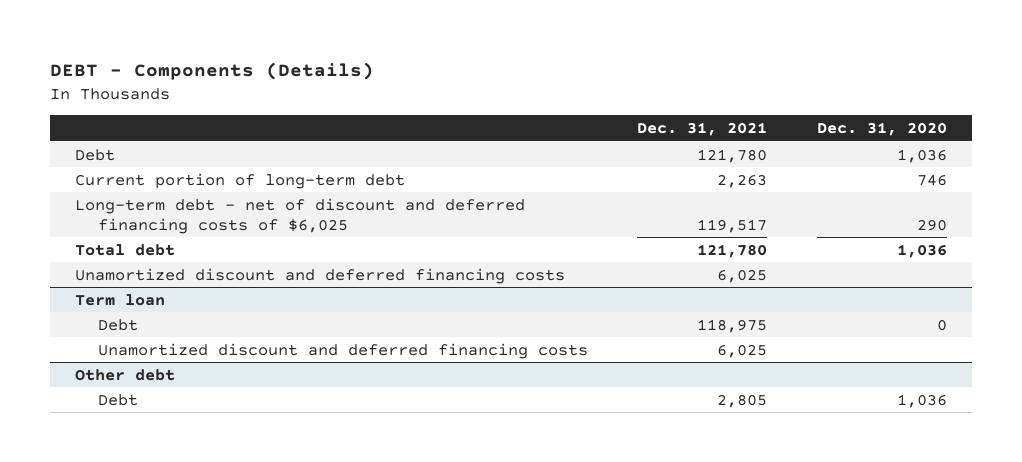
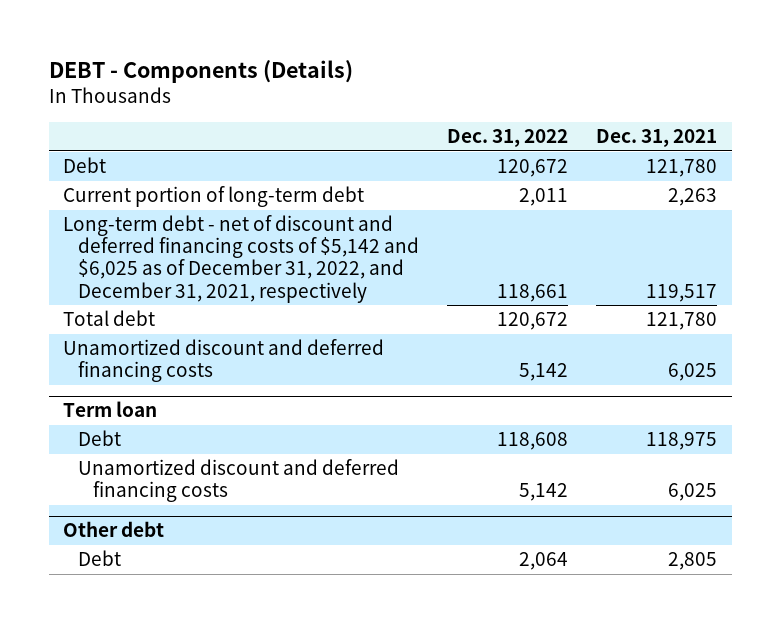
- | Dec. 31, 2021 | Dec. 31, 2020
+ | Dec. 31, 2022 | Dec. 31, 2021
- Long-term debt - net of discount and deferred financing costs of $6,025 | 119,517 | 290
+ Long-term debt - net of discount and deferred financing costs of $5,142 and $6,025 as of December 31, 2022, and December 31, 2021, respectively | 118,661 | 119,517

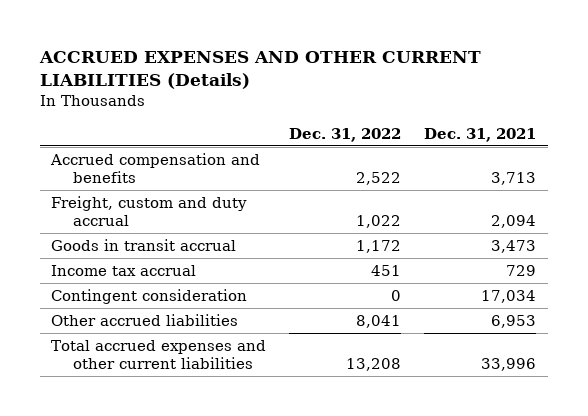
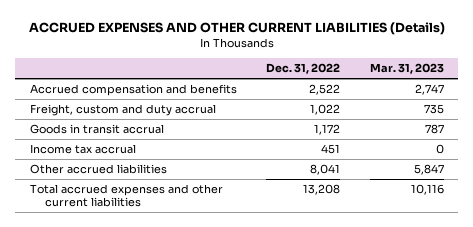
- | Dec. 31, 2022 | Dec. 31, 2021
+ | Dec. 31, 2022 | Mar. 31, 2023
- Contingent consideration | 0 | 17,034

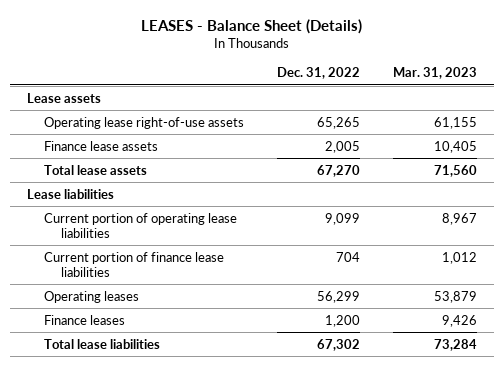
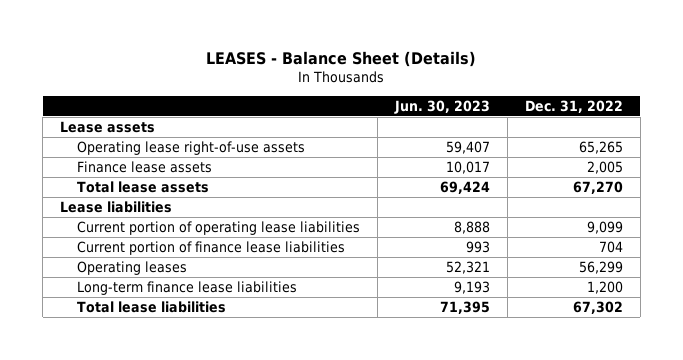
- | Dec. 31, 2022 | Mar. 31, 2023
+ | Jun. 30, 2023 | Dec. 31, 2022
- Finance leases | 1,200 | 9,426
+ Long-term finance lease liabilities | 9,193 | 1,200

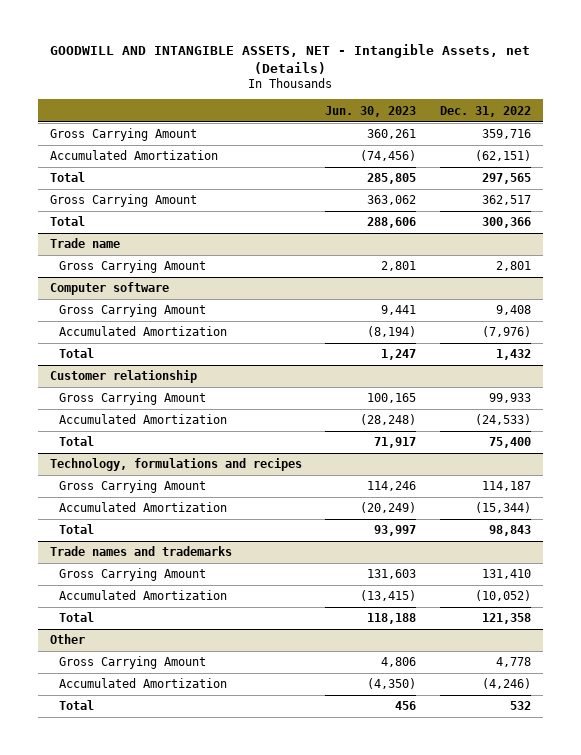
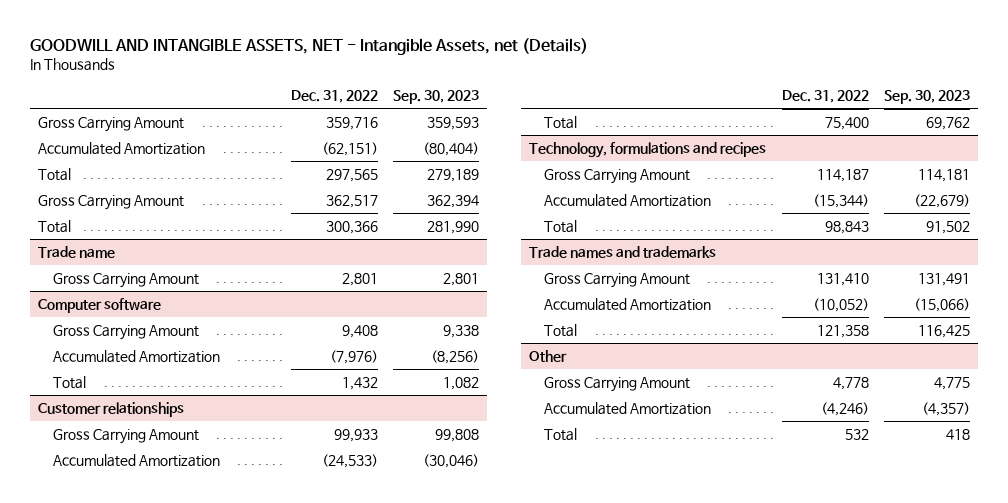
- | Jun. 30, 2023 | Dec. 31, 2022
+ | Dec. 31, 2022 | Sep. 30, 2023
- Customer relationship
+ Customer relationships

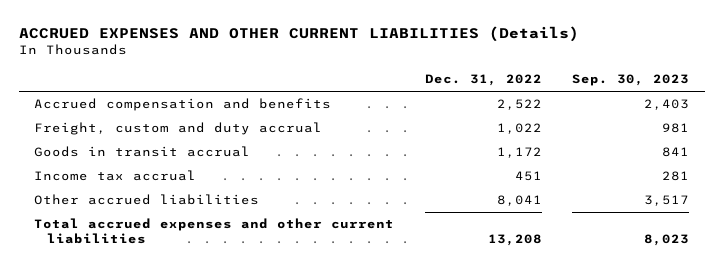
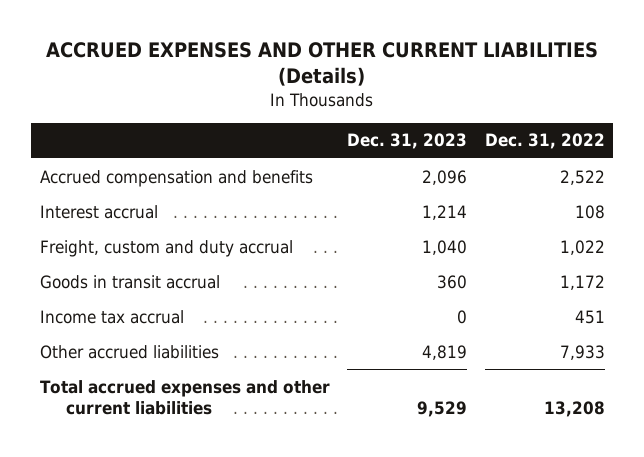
- | Dec. 31, 2022 | Sep. 30, 2023
+ | Dec. 31, 2023 | Dec. 31, 2022
+ Interest accrual | 1,214 | 108
- Other accrued liabilities | 8,041 | 3,517
+ Other accrued liabilities | 4,819 | 7,933

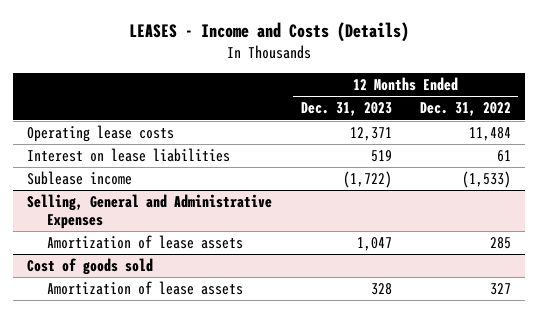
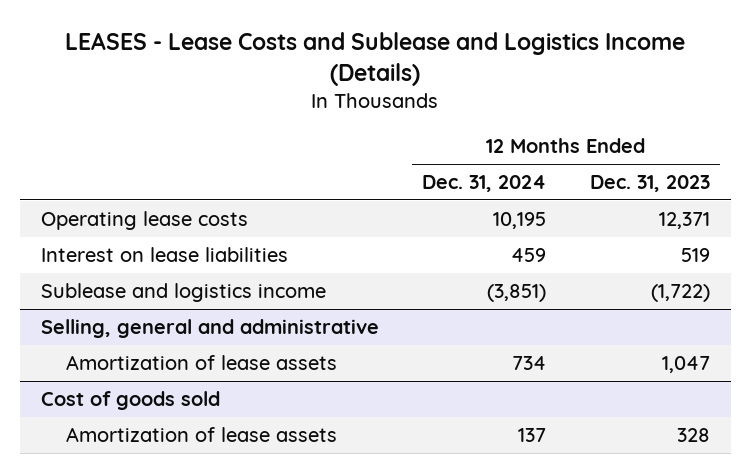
- LEASES - Income and Costs (Details)
+ LEASES - Lease Costs and Sublease and Logistics Income (Details)
- | 12 Months Ended Dec. 31, 2023 | 12 Months Ended Dec. 31, 2022
+ | 12 Months Ended Dec. 31, 2024 | 12 Months Ended Dec. 31, 2023
- Sublease income | (1,722) | (1,533)
- Selling, General and Administrative Expenses
+ Sublease and logistics income | (3,851) | (1,722)
+ Selling, general and administrative

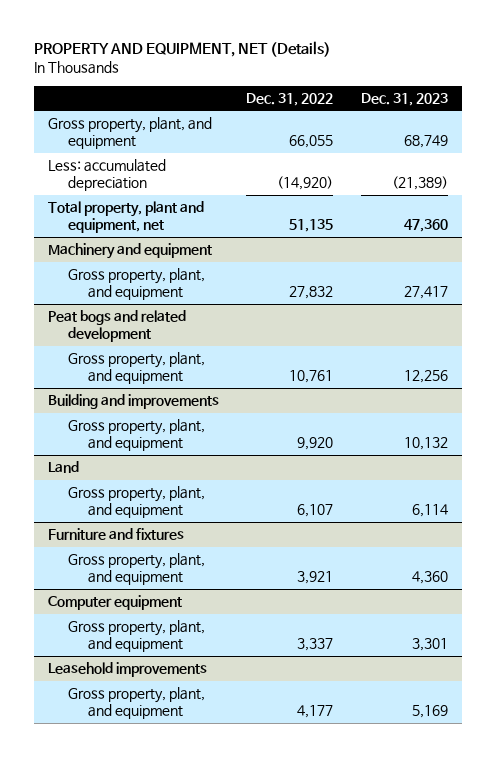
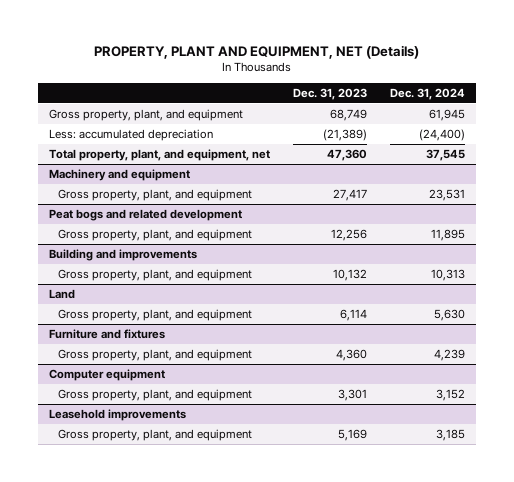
- PROPERTY AND EQUIPMENT, NET (Details)
+ PROPERTY, PLANT AND EQUIPMENT, NET (Details)
- | Dec. 31, 2022 | Dec. 31, 2023
+ | Dec. 31, 2023 | Dec. 31, 2024
- Total property, plant and equipment, net | 51,135 | 47,360
+ Total property, plant, and equipment, net | 47,360 | 37,545

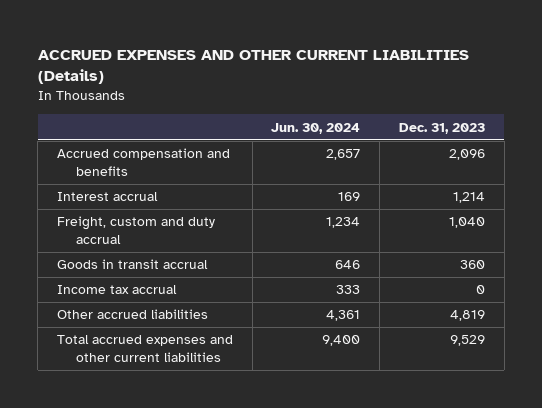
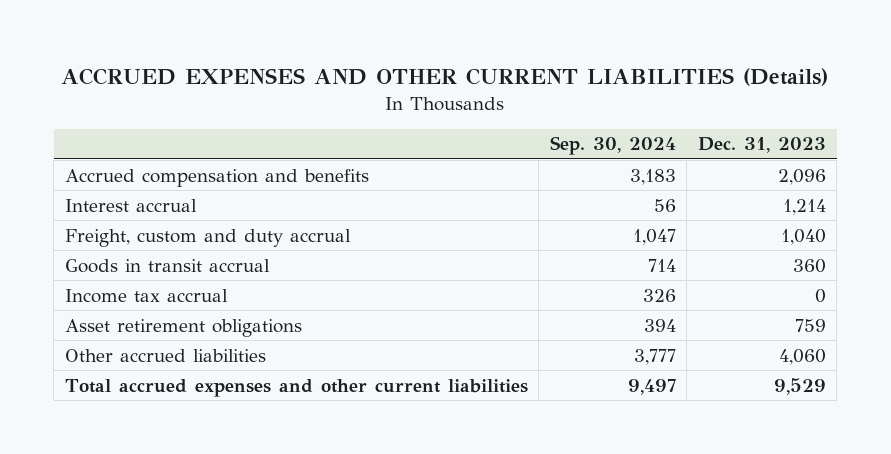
- | Jun. 30, 2024 | Dec. 31, 2023
+ | Sep. 30, 2024 | Dec. 31, 2023
- Other accrued liabilities | 4,361 | 4,819
+ Asset retirement obligations | 394 | 759
+ Other accrued liabilities | 3,777 | 4,060

